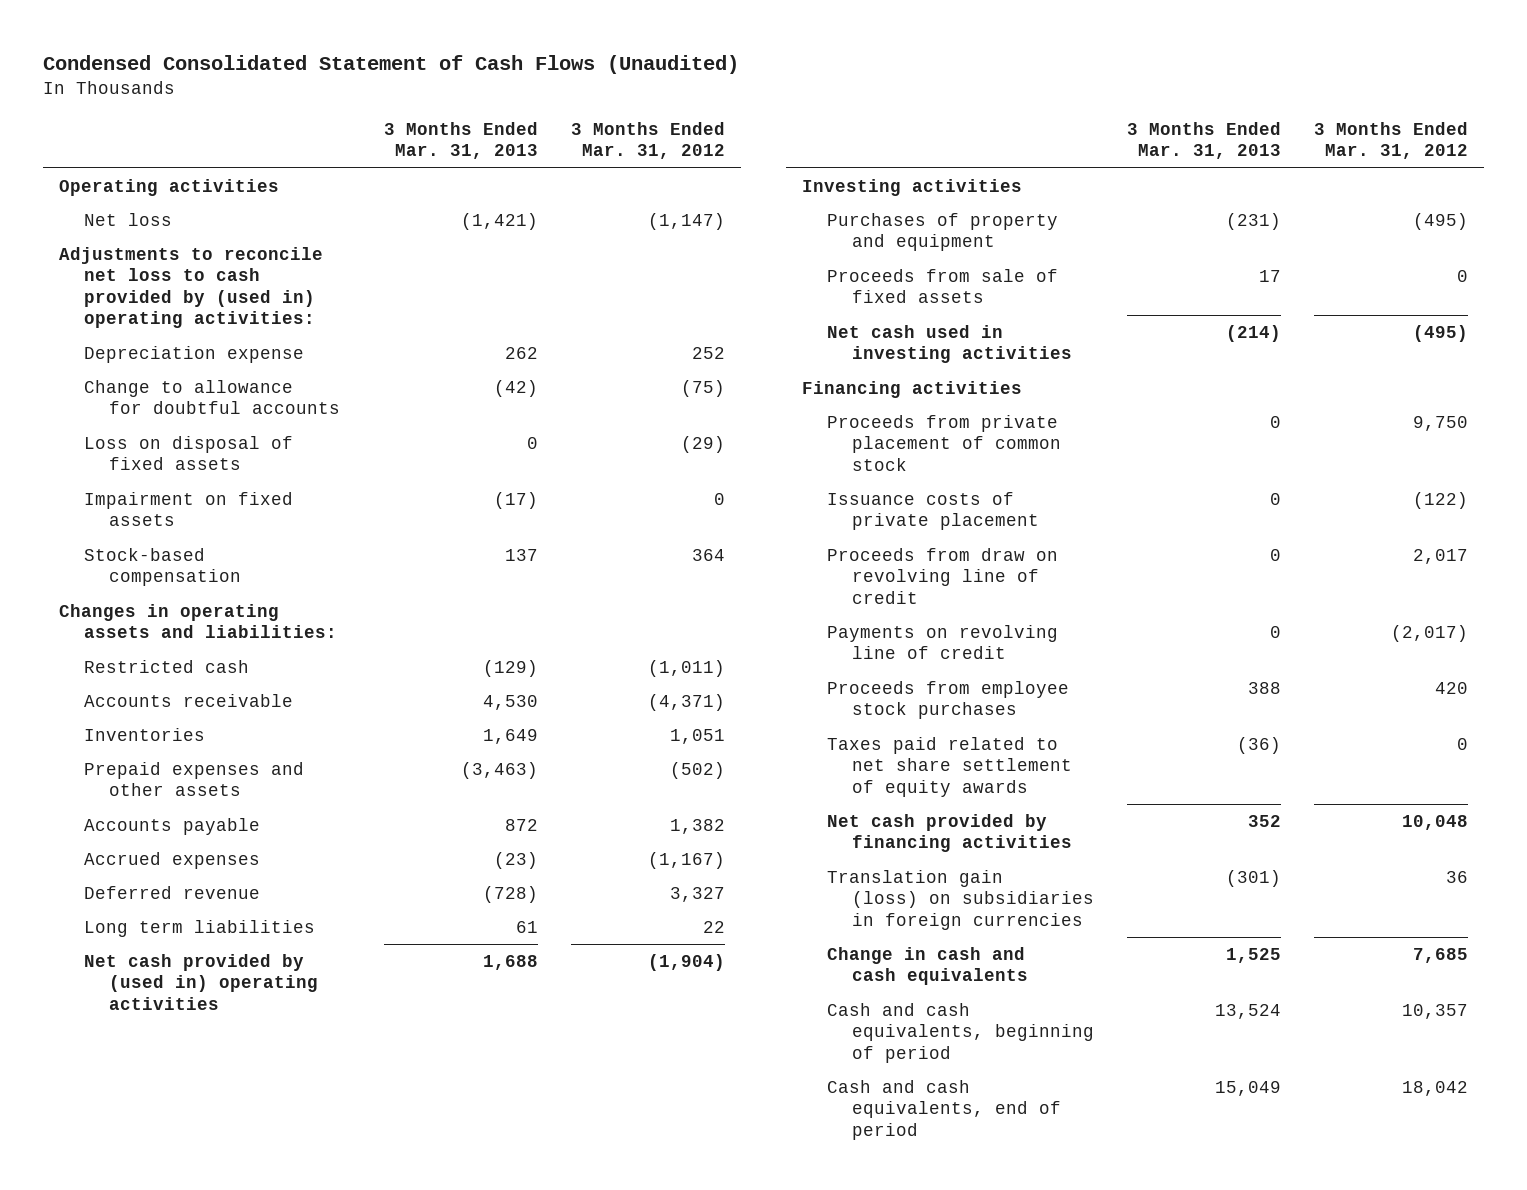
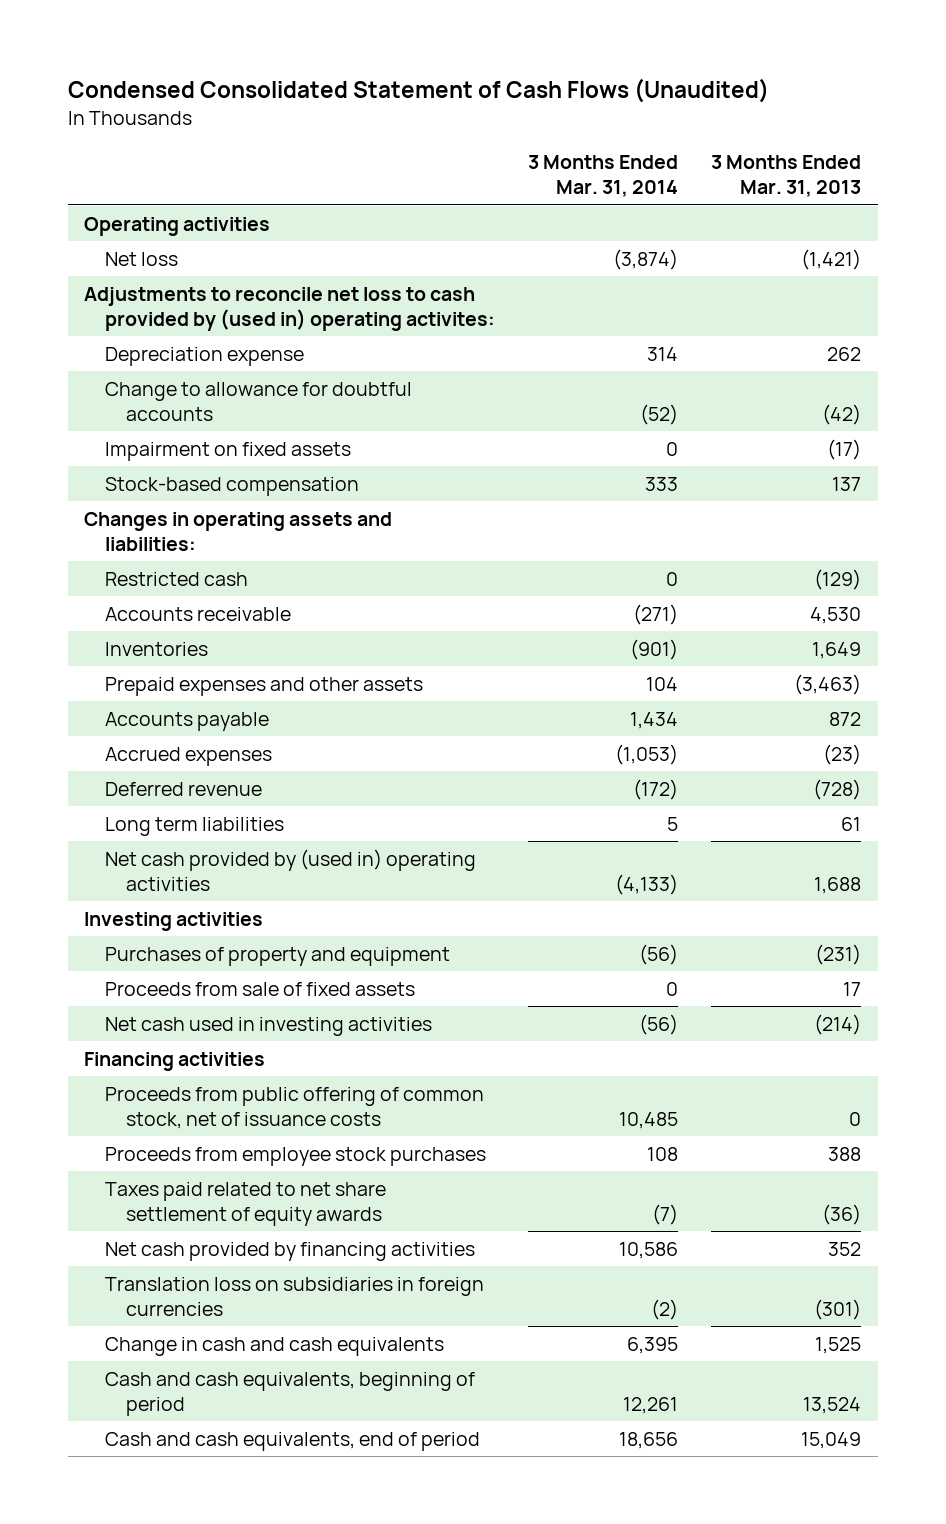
- | 3 Months Ended Mar. 31, 2013 | 3 Months Ended Mar. 31, 2012
+ | 3 Months Ended Mar. 31, 2014 | 3 Months Ended Mar. 31, 2013
- Adjustments to reconcile net loss to cash provided by (used in) operating activities:
+ Adjustments to reconcile net loss to cash provided by (used in) operating activites:
- Loss on disposal of fixed assets | 0 | (29)
- Proceeds from private placement of common stock | 0 | 9,750
- Issuance costs of private placement | 0 | (122)
- Proceeds from draw on revolving line of credit | 0 | 2,017
- Payments on revolving line of credit | 0 | (2,017)
+ Proceeds from public offering of common stock, net of issuance costs | 10,485 | 0
- Translation gain (loss) on subsidiaries in foreign currencies | (301) | 36
+ Translation loss on subsidiaries in foreign currencies | (2) | (301)

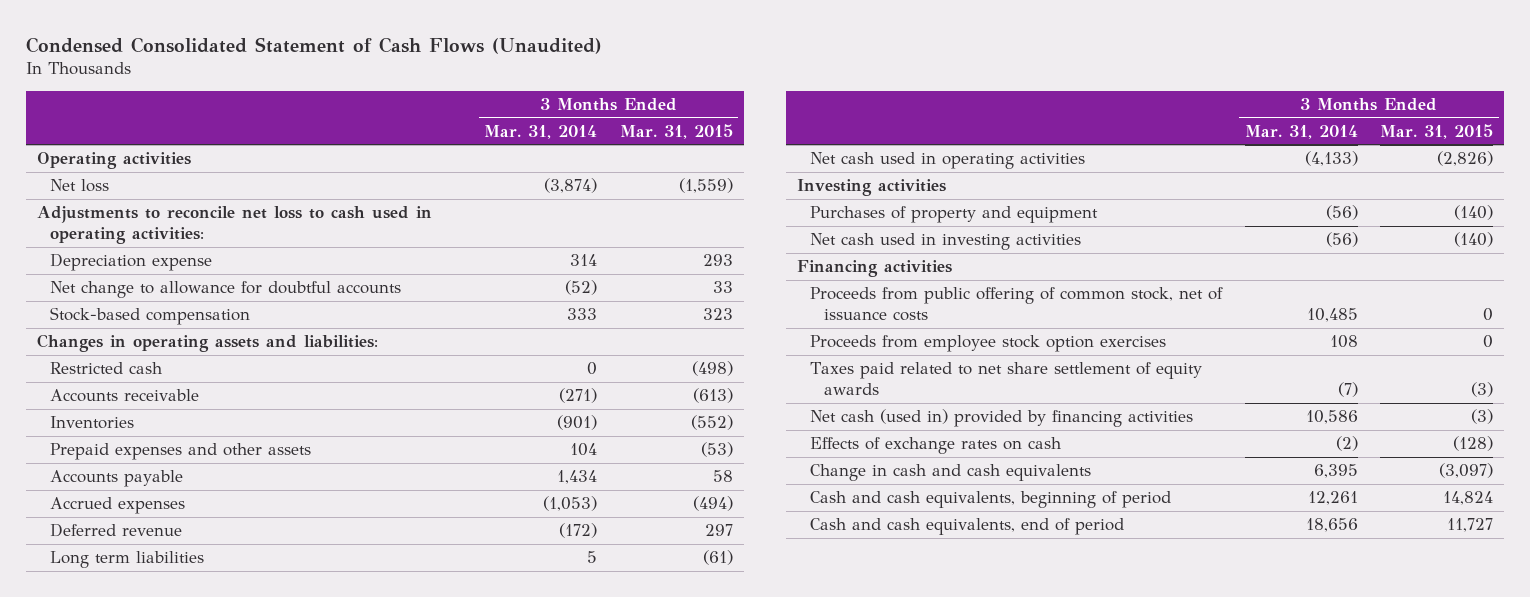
- | 3 Months Ended Mar. 31, 2014 | 3 Months Ended Mar. 31, 2013
+ | 3 Months Ended Mar. 31, 2014 | 3 Months Ended Mar. 31, 2015
- Adjustments to reconcile net loss to cash provided by (used in) operating activites:
+ Adjustments to reconcile net loss to cash used in operating activities:
- Change to allowance for doubtful accounts | (52) | (42)
- Impairment on fixed assets | 0 | (17)
+ Net change to allowance for doubtful accounts | (52) | 33
- Net cash provided by (used in) operating activities | (4,133) | 1,688
+ Net cash used in operating activities | (4,133) | (2,826)
- Proceeds from sale of fixed assets | 0 | 17
- Proceeds from employee stock purchases | 108 | 388
+ Proceeds from employee stock option exercises | 108 | 0
- Net cash provided by financing activities | 10,586 | 352
- Translation loss on subsidiaries in foreign currencies | (2) | (301)
+ Net cash (used in) provided by financing activities | 10,586 | (3)
+ Effects of exchange rates on cash | (2) | (128)

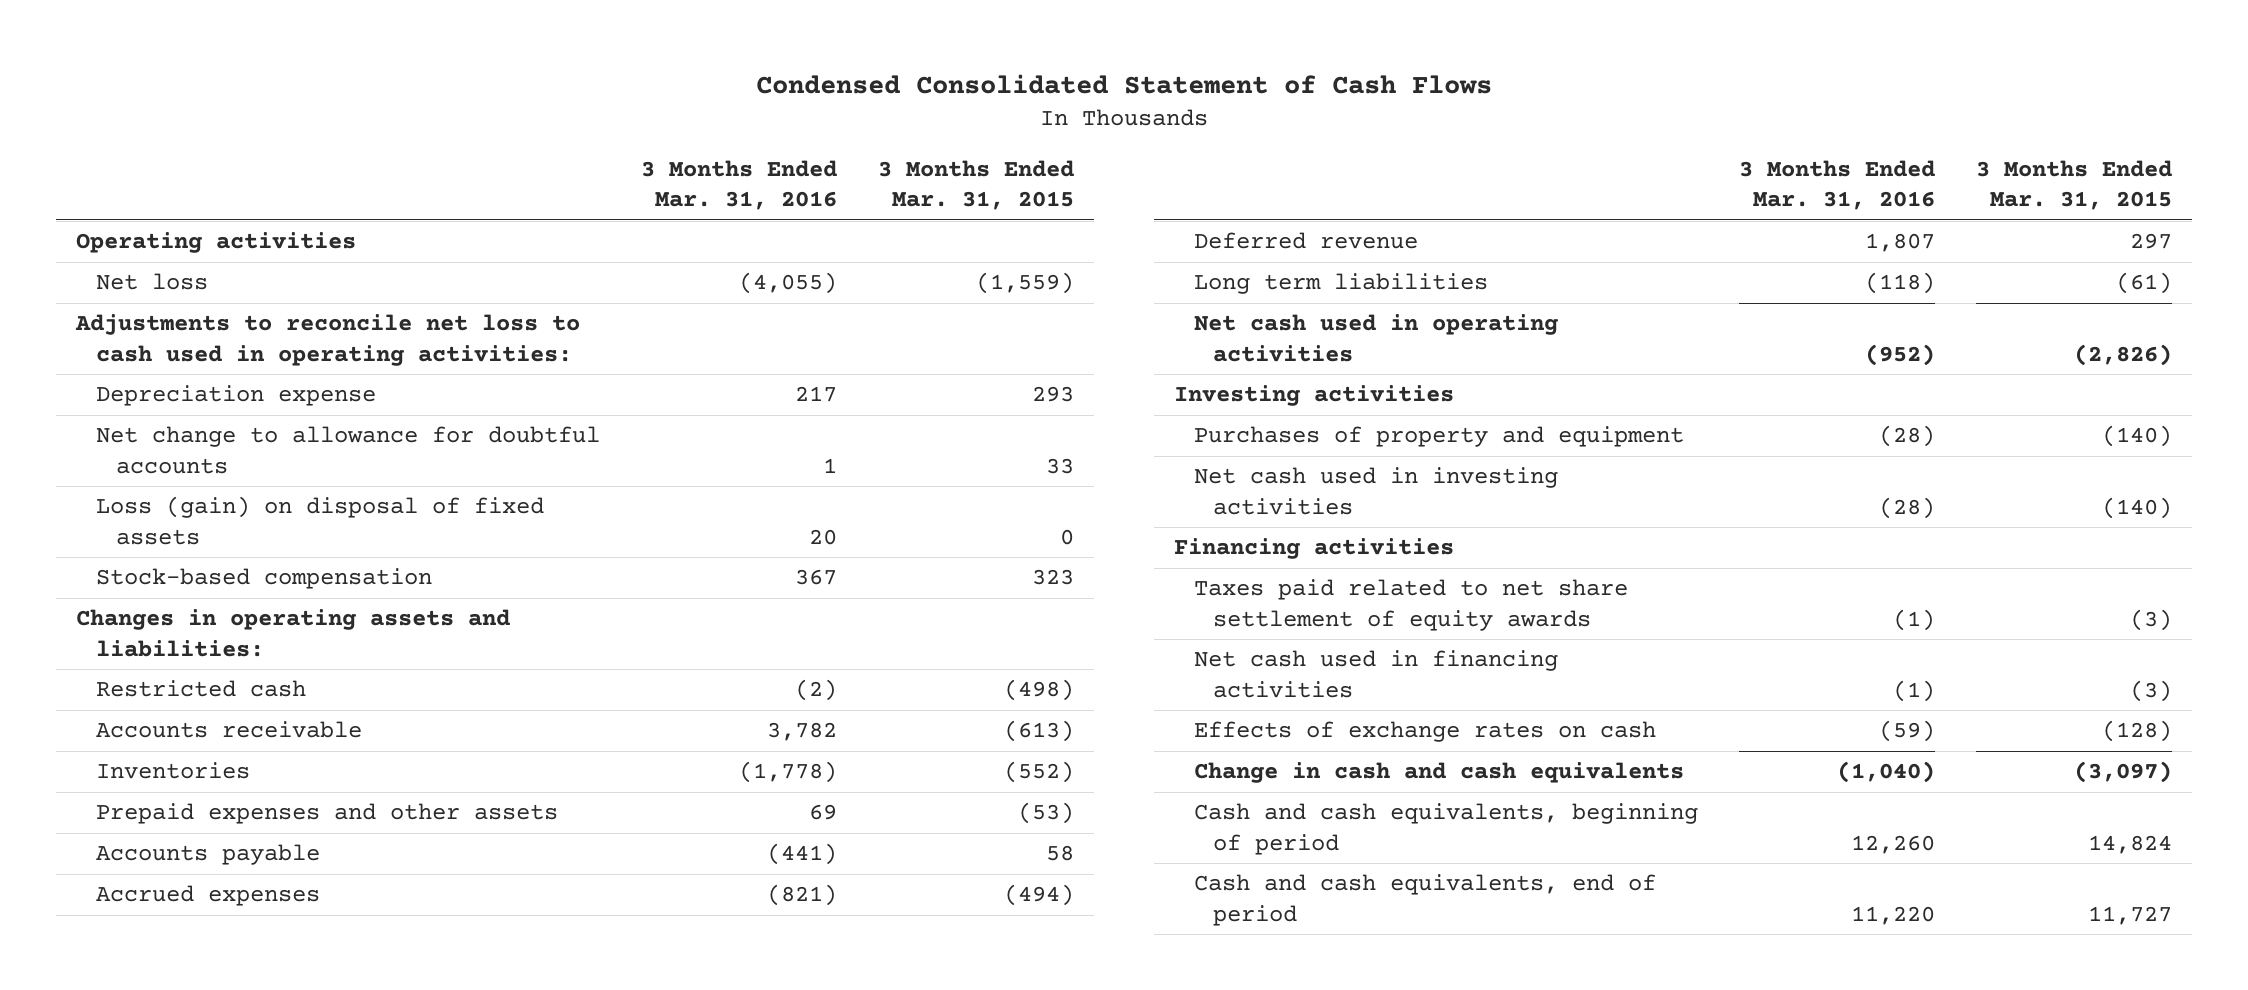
- Condensed Consolidated Statement of Cash Flows (Unaudited)
+ Condensed Consolidated Statement of Cash Flows
- | 3 Months Ended Mar. 31, 2014 | 3 Months Ended Mar. 31, 2015
+ | 3 Months Ended Mar. 31, 2016 | 3 Months Ended Mar. 31, 2015
+ Loss (gain) on disposal of fixed assets | 20 | 0
- Proceeds from public offering of common stock, net of issuance costs | 10,485 | 0
- Proceeds from employee stock option exercises | 108 | 0
- Net cash (used in) provided by financing activities | 10,586 | (3)
+ Net cash used in financing activities | (1) | (3)

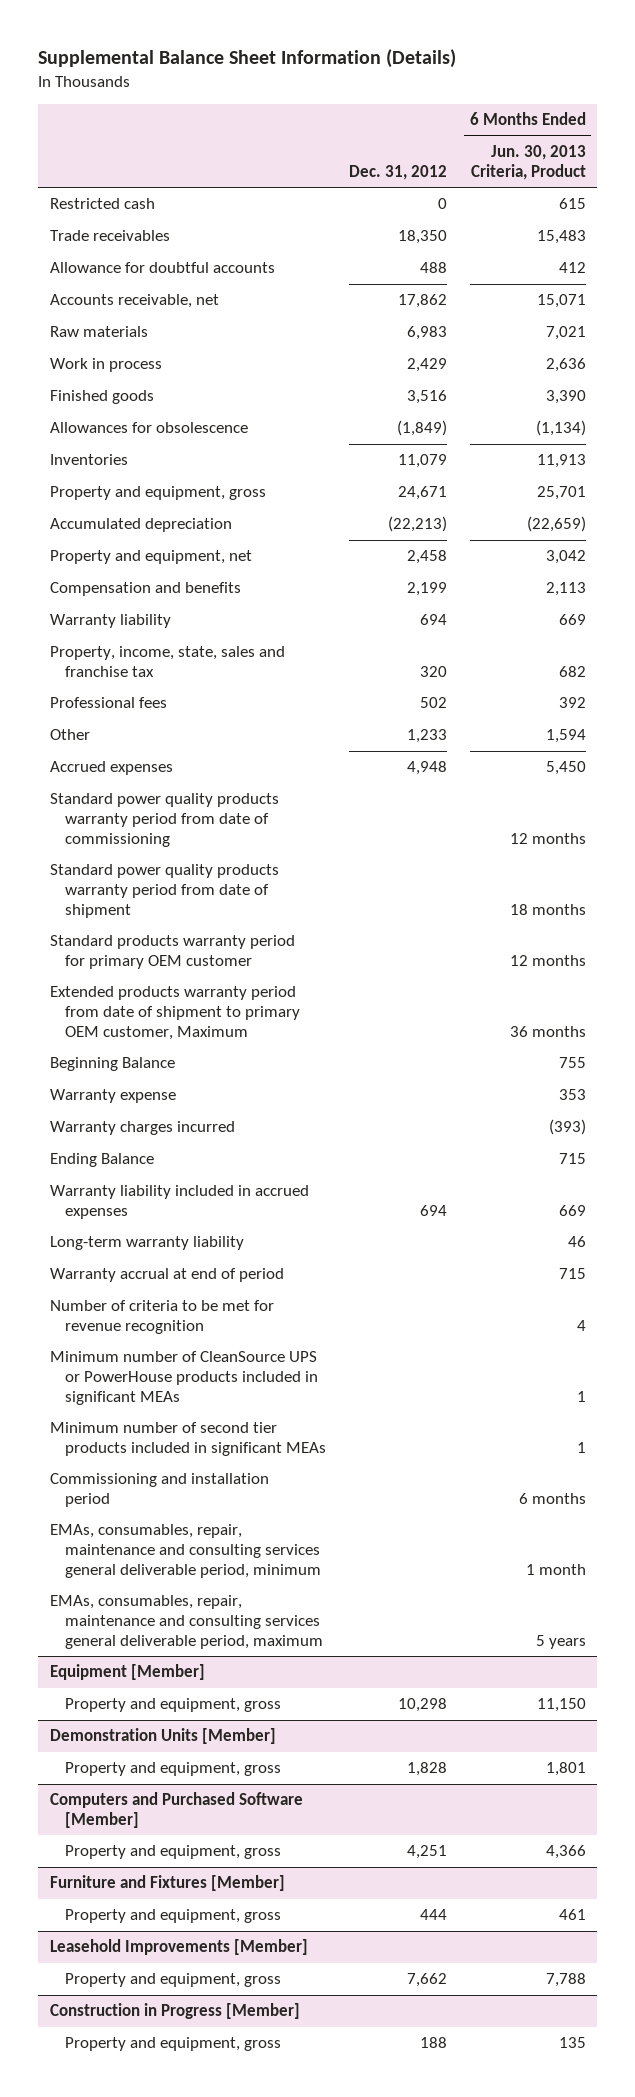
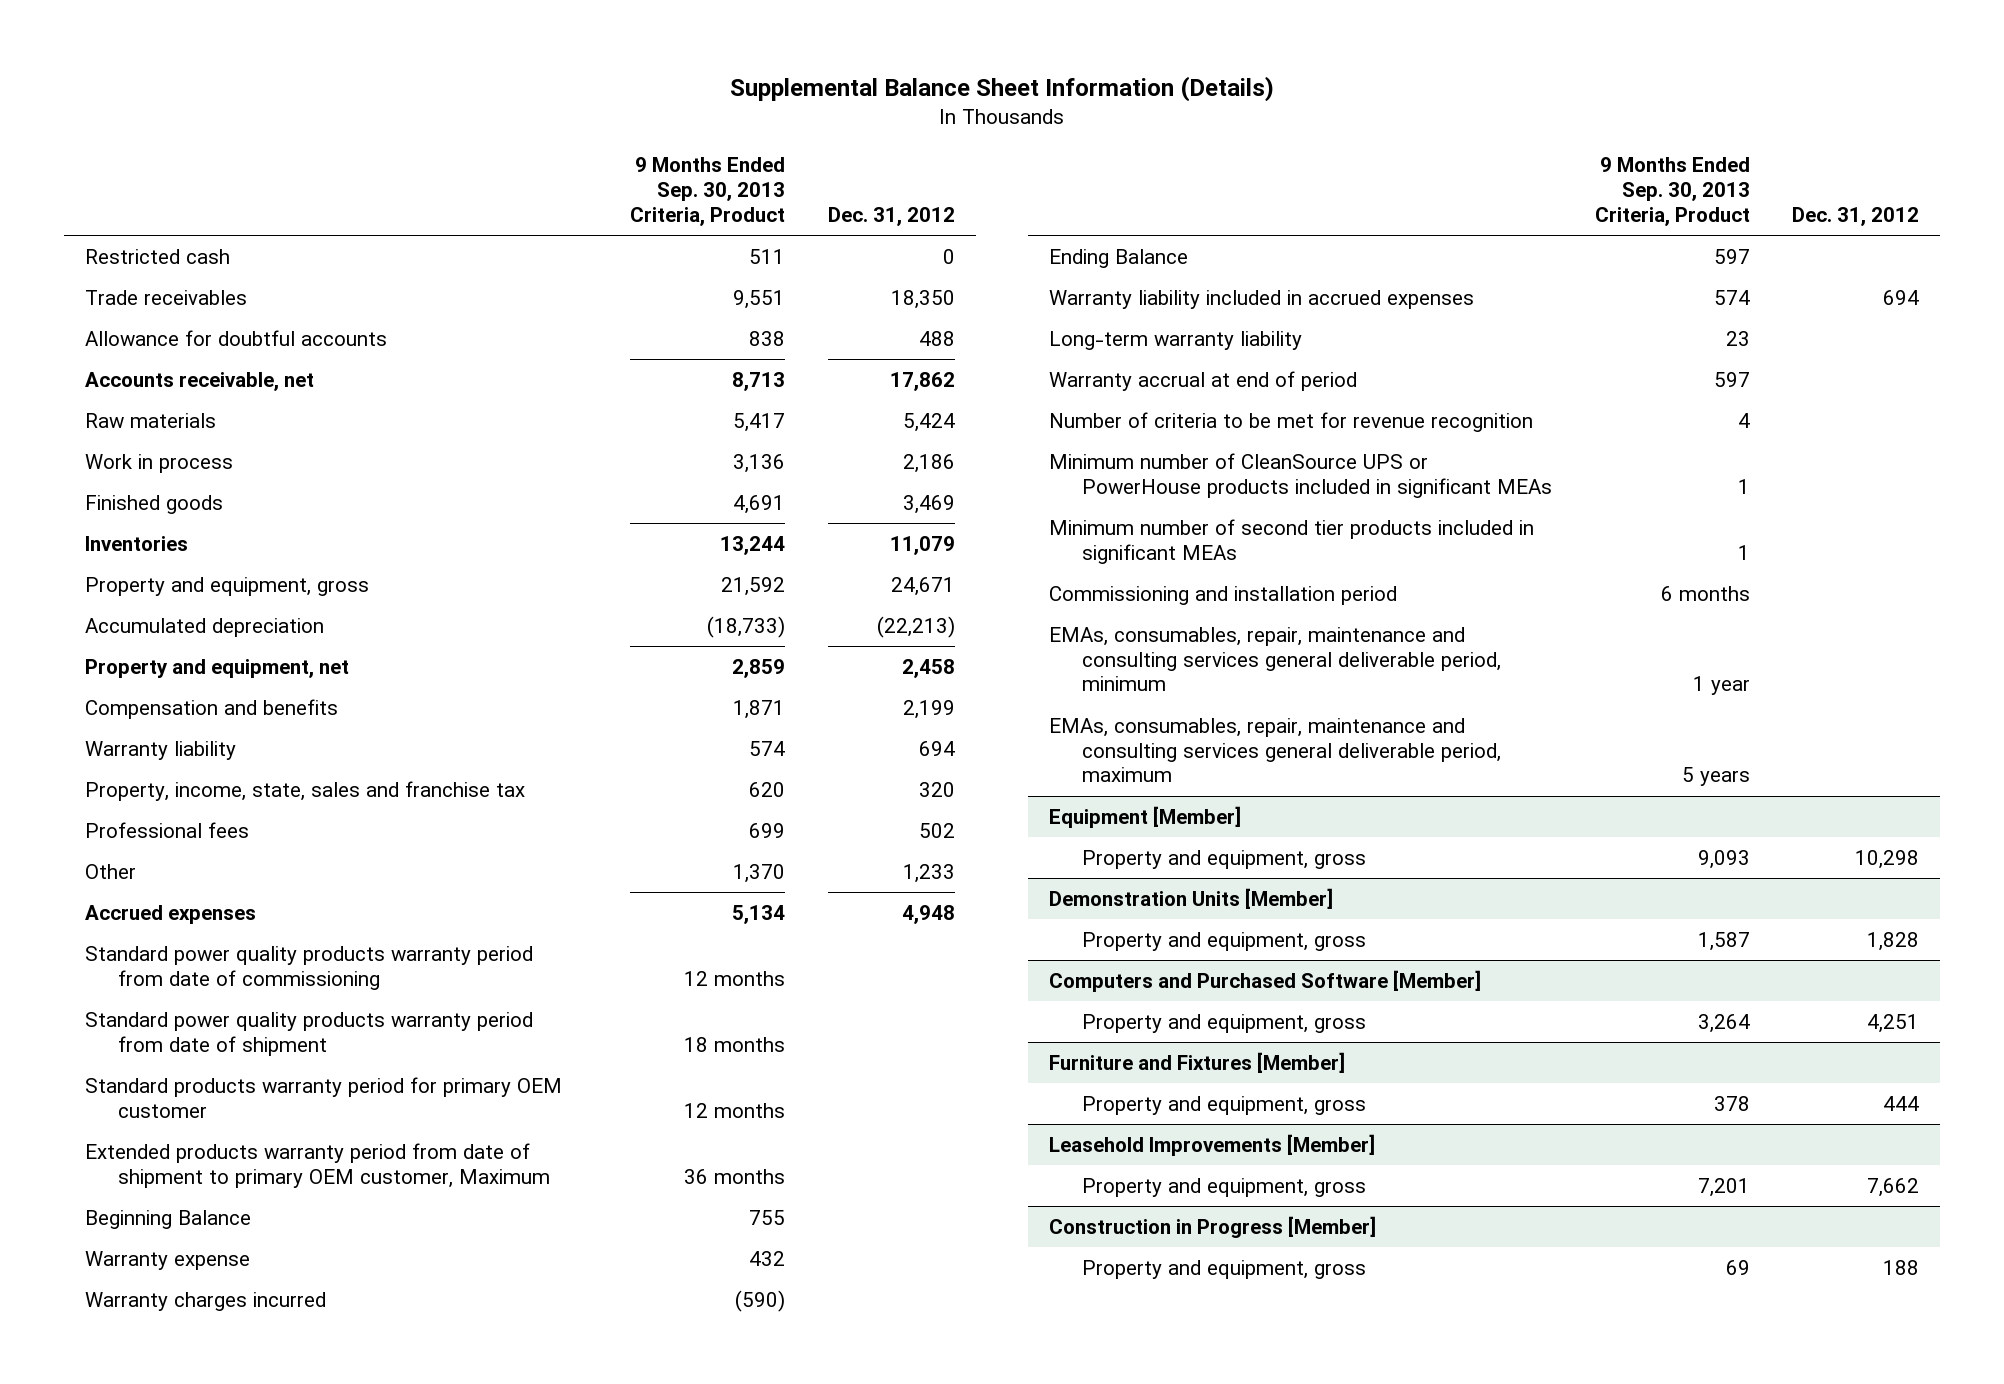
- | Dec. 31, 2012 | 6 Months Ended Jun. 30, 2013 Criteria, Product
+ | 9 Months Ended Sep. 30, 2013 Criteria, Product | Dec. 31, 2012
- Raw materials | 6,983 | 7,021
- Work in process | 2,429 | 2,636
- Finished goods | 3,516 | 3,390
- Allowances for obsolescence | (1,849) | (1,134)
+ Raw materials | 5,417 | 5,424
+ Work in process | 3,136 | 2,186
+ Finished goods | 4,691 | 3,469

